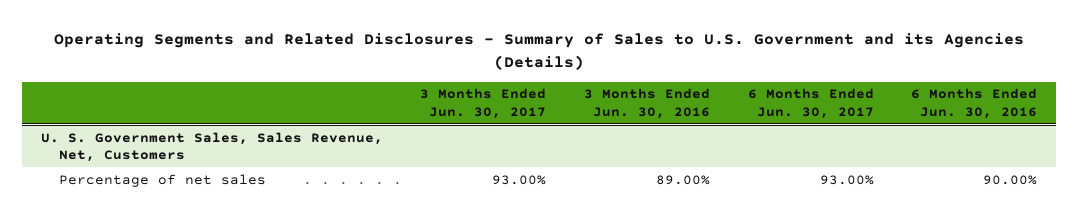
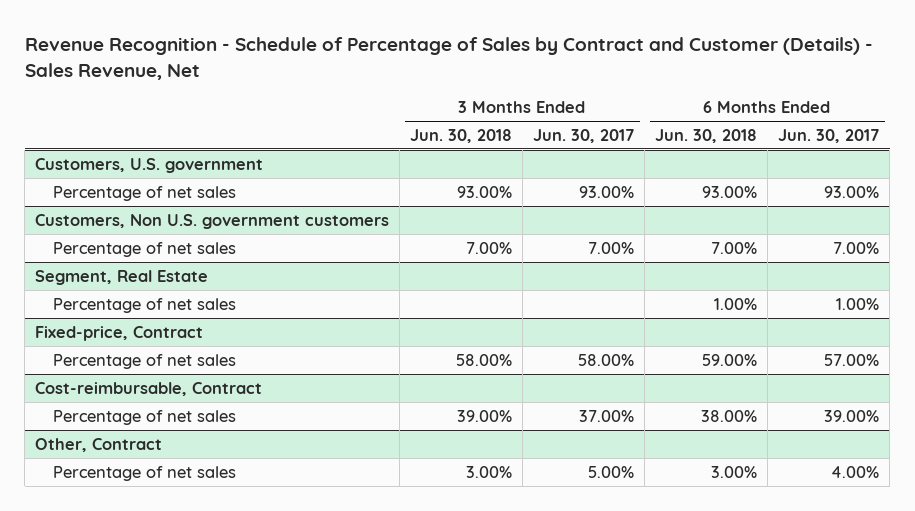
- Operating Segments and Related Disclosures - Summary of Sales to U.S. Government and its Agencies (Details)
+ Revenue Recognition - Schedule of Percentage of Sales by Contract and Customer (Details) - Sales Revenue, Net
- | 3 Months Ended Jun. 30, 2017 | 3 Months Ended Jun. 30, 2016 | 6 Months Ended Jun. 30, 2017 | 6 Months Ended Jun. 30, 2016
+ | 3 Months Ended Jun. 30, 2018 | 3 Months Ended Jun. 30, 2017 | 6 Months Ended Jun. 30, 2018 | 6 Months Ended Jun. 30, 2017
- U. S. Government Sales, Sales Revenue, Net, Customers
+ Customers, U.S. government
+ Customers, Non U.S. government customers
+ Percentage of net sales | 7.00% | 7.00% | 7.00% | 7.00%
+ Segment, Real Estate
+ Percentage of net sales | | | 1.00% | 1.00%
+ Fixed-price, Contract
+ Percentage of net sales | 58.00% | 58.00% | 59.00% | 57.00%
+ Cost-reimbursable, Contract
+ Percentage of net sales | 39.00% | 37.00% | 38.00% | 39.00%
+ Other, Contract
+ Percentage of net sales | 3.00% | 5.00% | 3.00% | 4.00%

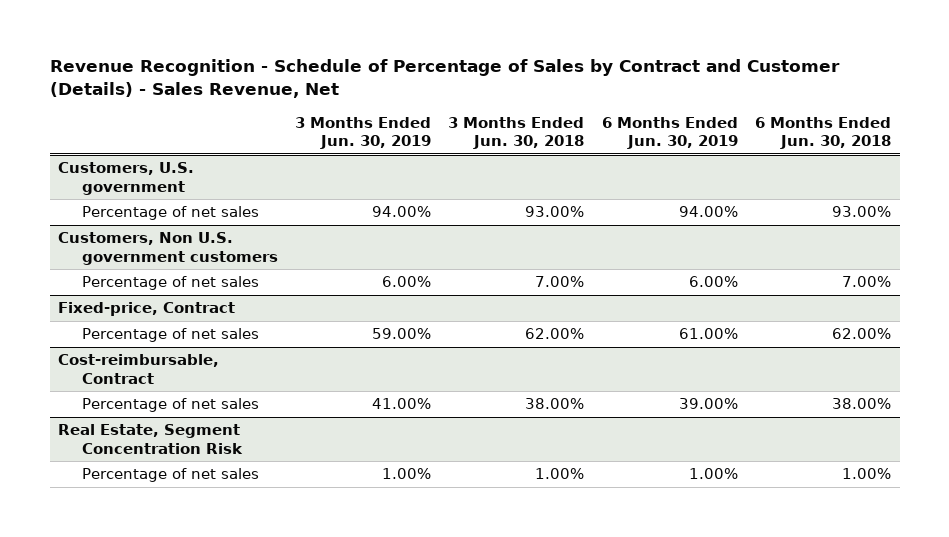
- | 3 Months Ended Jun. 30, 2018 | 3 Months Ended Jun. 30, 2017 | 6 Months Ended Jun. 30, 2018 | 6 Months Ended Jun. 30, 2017
+ | 3 Months Ended Jun. 30, 2019 | 3 Months Ended Jun. 30, 2018 | 6 Months Ended Jun. 30, 2019 | 6 Months Ended Jun. 30, 2018
- Segment, Real Estate
- Percentage of net sales | | | 1.00% | 1.00%
@ Fixed-price, Contract
- Percentage of net sales | 58.00% | 58.00% | 59.00% | 57.00%
+ Percentage of net sales | 59.00% | 62.00% | 61.00% | 62.00%
@ Cost-reimbursable, Contract
- Percentage of net sales | 39.00% | 37.00% | 38.00% | 39.00%
- Other, Contract
- Percentage of net sales | 3.00% | 5.00% | 3.00% | 4.00%
@ Cost-reimbursable, Contract
+ Percentage of net sales | 41.00% | 38.00% | 39.00% | 38.00%
+ Real Estate, Segment Concentration Risk
+ Percentage of net sales | 1.00% | 1.00% | 1.00% | 1.00%

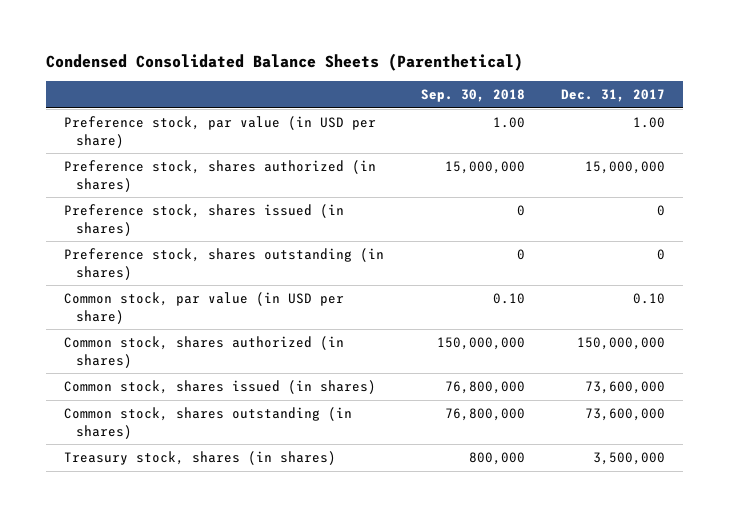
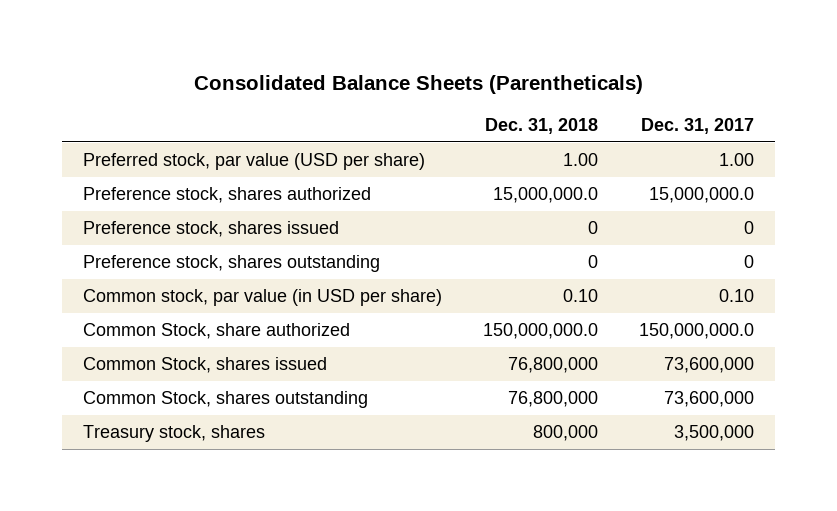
- Condensed Consolidated Balance Sheets (Parenthetical)
+ Consolidated Balance Sheets (Parentheticals)
- | Sep. 30, 2018 | Dec. 31, 2017
+ | Dec. 31, 2018 | Dec. 31, 2017
- Preference stock, par value (in USD per share) | 1.00 | 1.00
- Preference stock, shares authorized (in shares) | 15,000,000 | 15,000,000
- Preference stock, shares issued (in shares) | 0 | 0
- Preference stock, shares outstanding (in shares) | 0 | 0
+ Preferred stock, par value (USD per share) | 1.00 | 1.00
+ Preference stock, shares authorized | 15,000,000.0 | 15,000,000.0
+ Preference stock, shares issued | 0 | 0
+ Preference stock, shares outstanding | 0 | 0
- Common stock, shares authorized (in shares) | 150,000,000 | 150,000,000
- Common stock, shares issued (in shares) | 76,800,000 | 73,600,000
- Common stock, shares outstanding (in shares) | 76,800,000 | 73,600,000
- Treasury stock, shares (in shares) | 800,000 | 3,500,000
+ Common Stock, share authorized | 150,000,000.0 | 150,000,000.0
+ Common Stock, shares issued | 76,800,000 | 73,600,000
+ Common Stock, shares outstanding | 76,800,000 | 73,600,000
+ Treasury stock, shares | 800,000 | 3,500,000

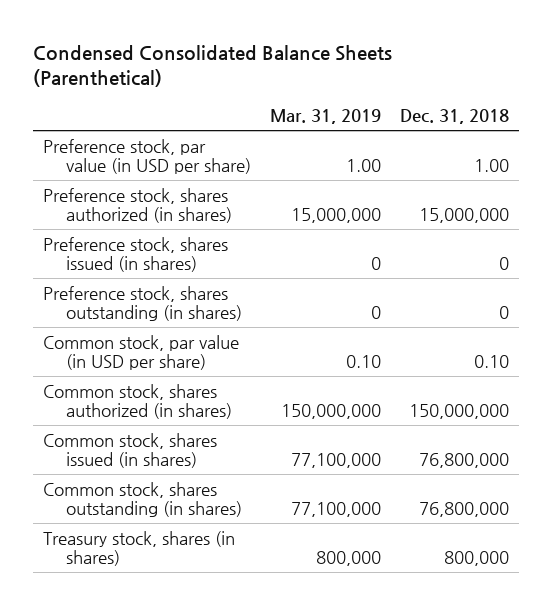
- Consolidated Balance Sheets (Parentheticals)
+ Condensed Consolidated Balance Sheets (Parenthetical)
- | Dec. 31, 2018 | Dec. 31, 2017
+ | Mar. 31, 2019 | Dec. 31, 2018
- Preferred stock, par value (USD per share) | 1.00 | 1.00
- Preference stock, shares authorized | 15,000,000.0 | 15,000,000.0
- Preference stock, shares issued | 0 | 0
- Preference stock, shares outstanding | 0 | 0
+ Preference stock, par value (in USD per share) | 1.00 | 1.00
+ Preference stock, shares authorized (in shares) | 15,000,000 | 15,000,000
+ Preference stock, shares issued (in shares) | 0 | 0
+ Preference stock, shares outstanding (in shares) | 0 | 0
- Common Stock, share authorized | 150,000,000.0 | 150,000,000.0
- Common Stock, shares issued | 76,800,000 | 73,600,000
- Common Stock, shares outstanding | 76,800,000 | 73,600,000
- Treasury stock, shares | 800,000 | 3,500,000
+ Common stock, shares authorized (in shares) | 150,000,000 | 150,000,000
+ Common stock, shares issued (in shares) | 77,100,000 | 76,800,000
+ Common stock, shares outstanding (in shares) | 77,100,000 | 76,800,000
+ Treasury stock, shares (in shares) | 800,000 | 800,000

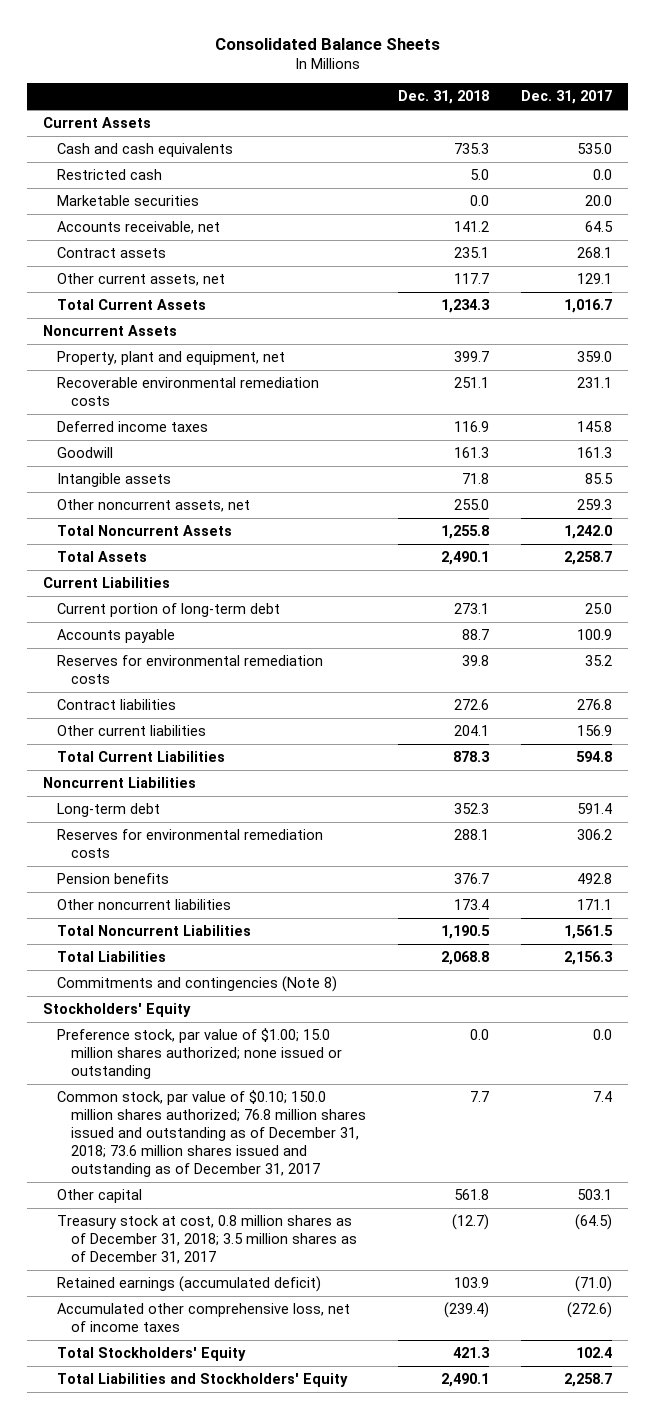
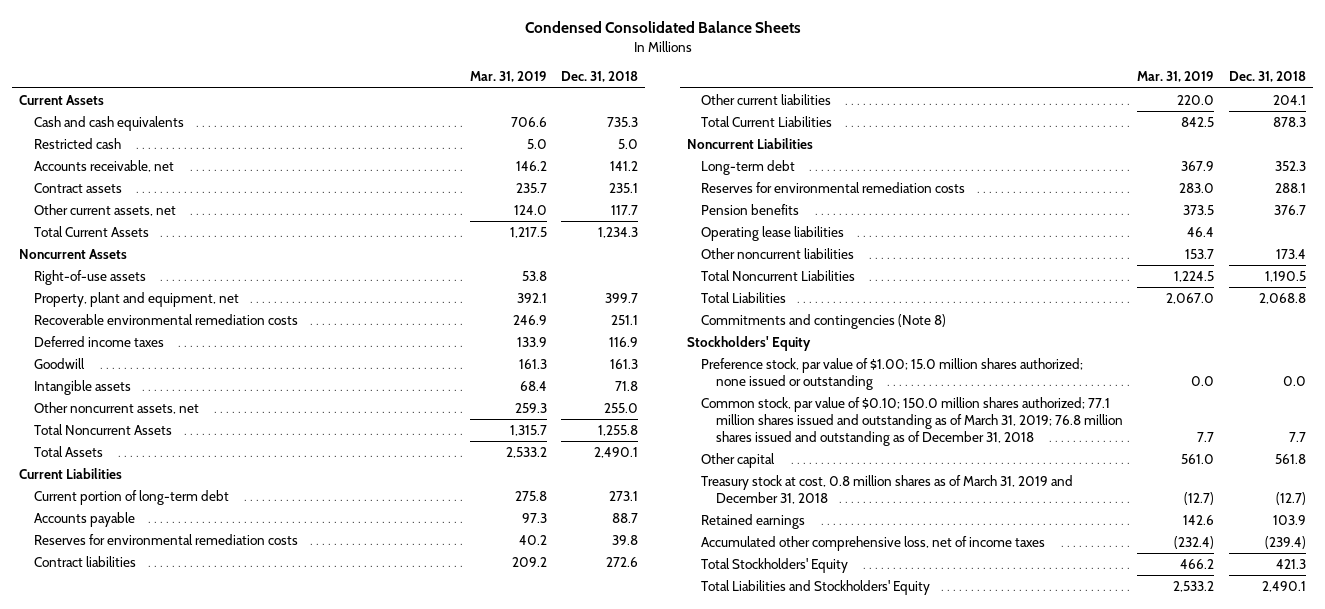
- Consolidated Balance Sheets
+ Condensed Consolidated Balance Sheets
- | Dec. 31, 2018 | Dec. 31, 2017
+ | Mar. 31, 2019 | Dec. 31, 2018
- Marketable securities | 0.0 | 20.0
+ Right-of-use assets | 53.8 |
+ Operating lease liabilities | 46.4 |
- Common stock, par value of $0.10; 150.0 million shares authorized; 76.8 million shares issued and outstanding as of December 31, 2018; 73.6 million shares issued and outstanding as of December 31, 2017 | 7.7 | 7.4
+ Common stock, par value of $0.10; 150.0 million shares authorized; 77.1 million shares issued and outstanding as of March 31, 2019; 76.8 million shares issued and outstanding as of December 31, 2018 | 7.7 | 7.7
- Treasury stock at cost, 0.8 million shares as of December 31, 2018; 3.5 million shares as of December 31, 2017 | (12.7) | (64.5)
- Retained earnings (accumulated deficit) | 103.9 | (71.0)
+ Treasury stock at cost, 0.8 million shares as of March 31, 2019 and December 31, 2018 | (12.7) | (12.7)
+ Retained earnings | 142.6 | 103.9

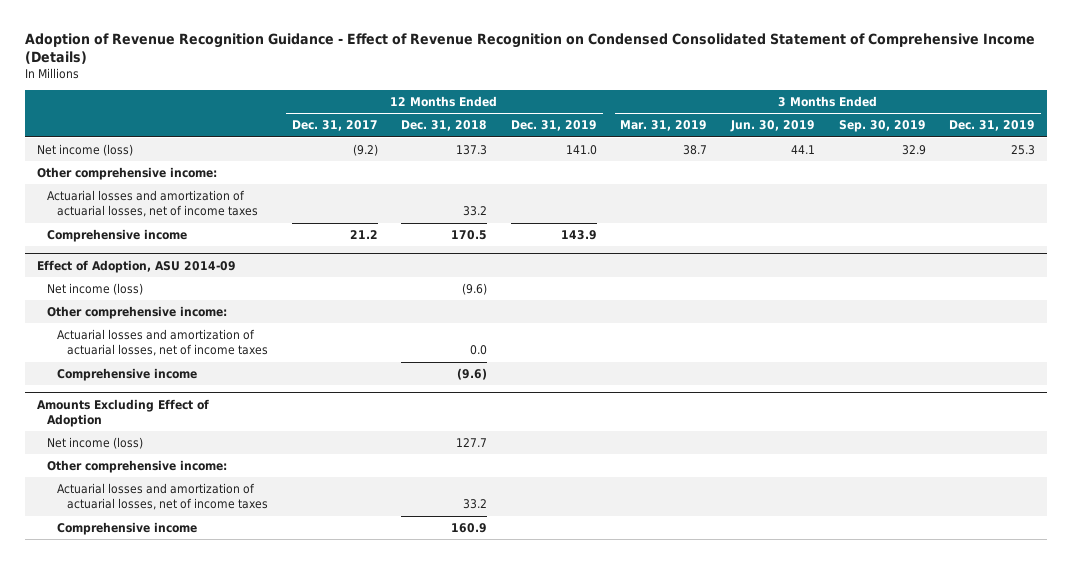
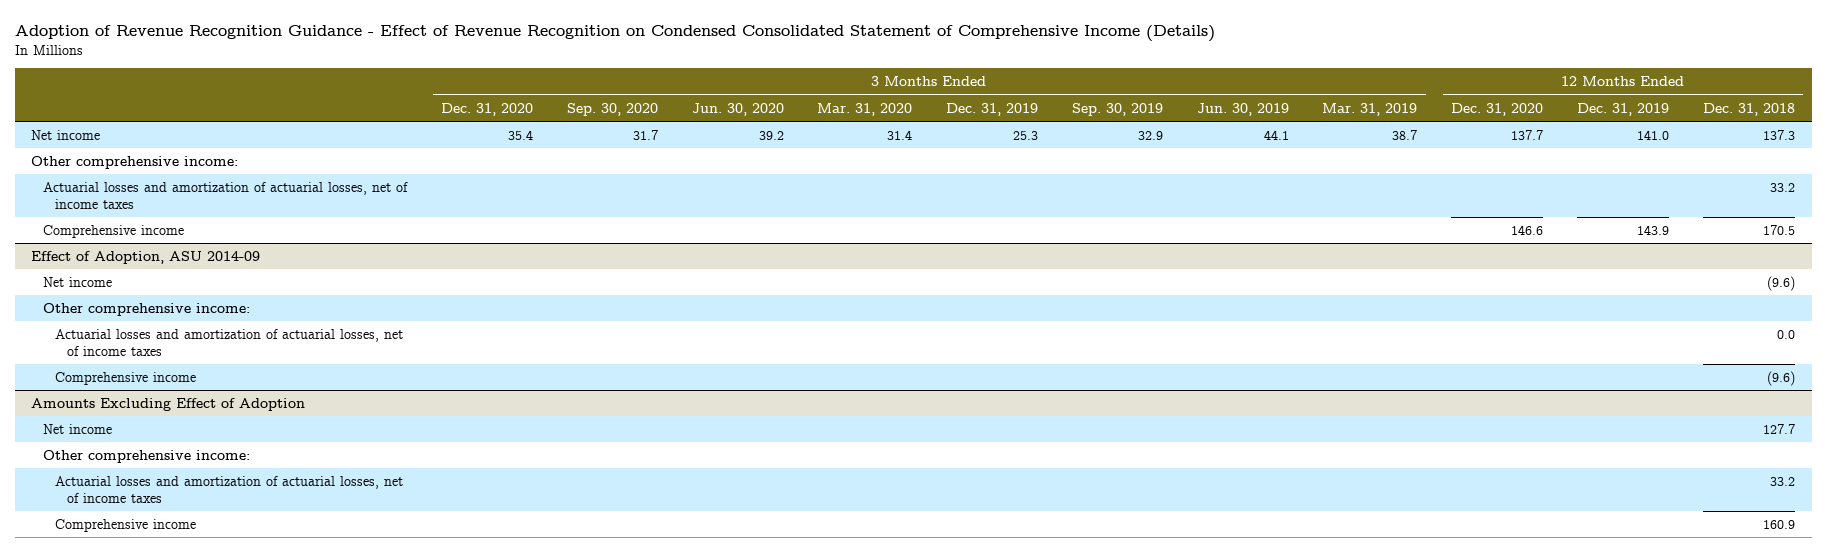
- | 12 Months Ended Dec. 31, 2017 | 12 Months Ended Dec. 31, 2018 | 12 Months Ended Dec. 31, 2019 | 3 Months Ended Mar. 31, 2019 | 3 Months Ended Jun. 30, 2019 | 3 Months Ended Sep. 30, 2019 | 3 Months Ended Dec. 31, 2019
+ | 3 Months Ended Dec. 31, 2020 | 3 Months Ended Sep. 30, 2020 | 3 Months Ended Jun. 30, 2020 | 3 Months Ended Mar. 31, 2020 | 3 Months Ended Dec. 31, 2019 | 3 Months Ended Sep. 30, 2019 | 3 Months Ended Jun. 30, 2019 | 3 Months Ended Mar. 31, 2019 | 12 Months Ended Dec. 31, 2020 | 12 Months Ended Dec. 31, 2019 | 12 Months Ended Dec. 31, 2018
- Net income (loss) | (9.2) | 137.3 | 141.0 | 38.7 | 44.1 | 32.9 | 25.3
+ Net income | 35.4 | 31.7 | 39.2 | 31.4 | 25.3 | 32.9 | 44.1 | 38.7 | 137.7 | 141.0 | 137.3
@ Effect of Adoption, ASU 2014-09
- Net income (loss) | | (9.6) | | | | |
+ Net income | | | | | | | | | | | (9.6)
@ Amounts Excluding Effect of Adoption
- Net income (loss) | | 127.7 | | | | |
+ Net income | | | | | | | | | | | 127.7

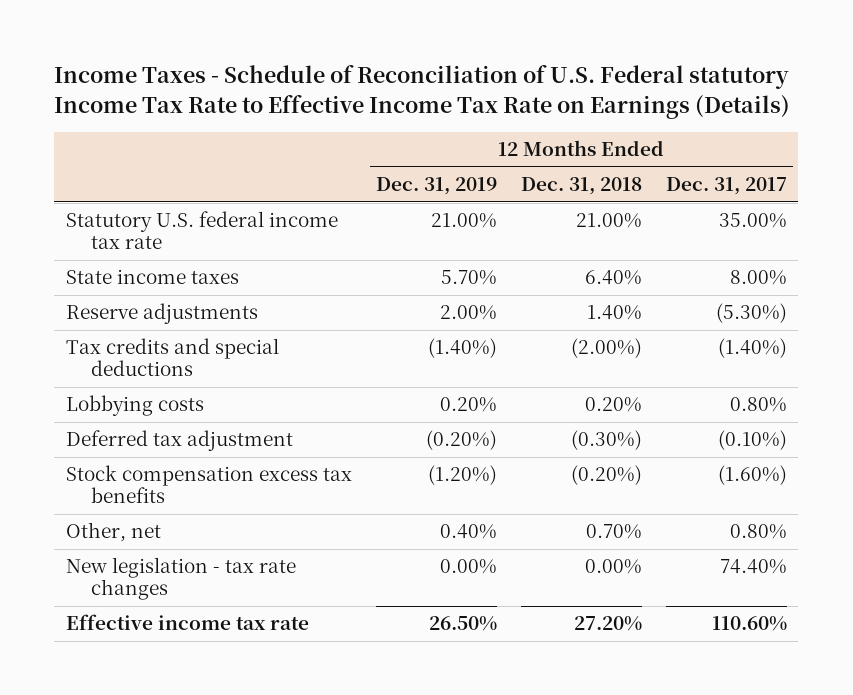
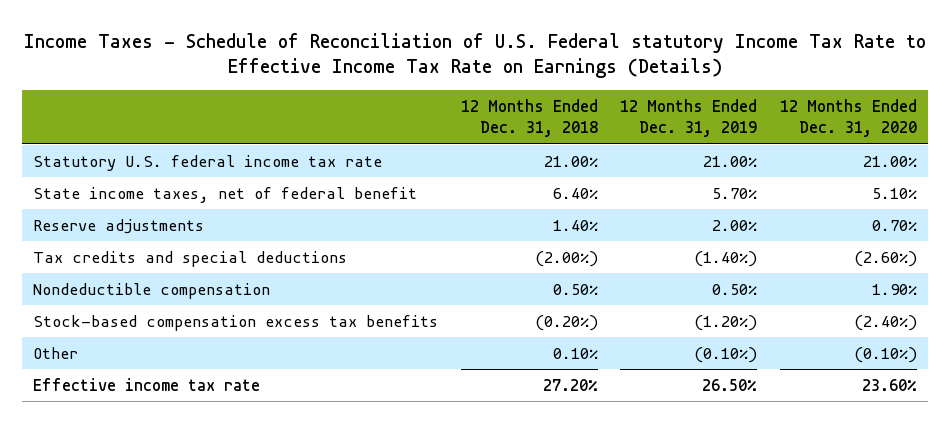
- | 12 Months Ended Dec. 31, 2019 | 12 Months Ended Dec. 31, 2018 | 12 Months Ended Dec. 31, 2017
+ | 12 Months Ended Dec. 31, 2018 | 12 Months Ended Dec. 31, 2019 | 12 Months Ended Dec. 31, 2020
- State income taxes | 5.70% | 6.40% | 8.00%
+ State income taxes, net of federal benefit | 6.40% | 5.70% | 5.10%
- Lobbying costs | 0.20% | 0.20% | 0.80%
- Deferred tax adjustment | (0.20%) | (0.30%) | (0.10%)
- Stock compensation excess tax benefits | (1.20%) | (0.20%) | (1.60%)
- Other, net | 0.40% | 0.70% | 0.80%
- New legislation - tax rate changes | 0.00% | 0.00% | 74.40%
+ Nondeductible compensation | 0.50% | 0.50% | 1.90%
+ Stock-based compensation excess tax benefits | (0.20%) | (1.20%) | (2.40%)
+ Other | 0.10% | (0.10%) | (0.10%)

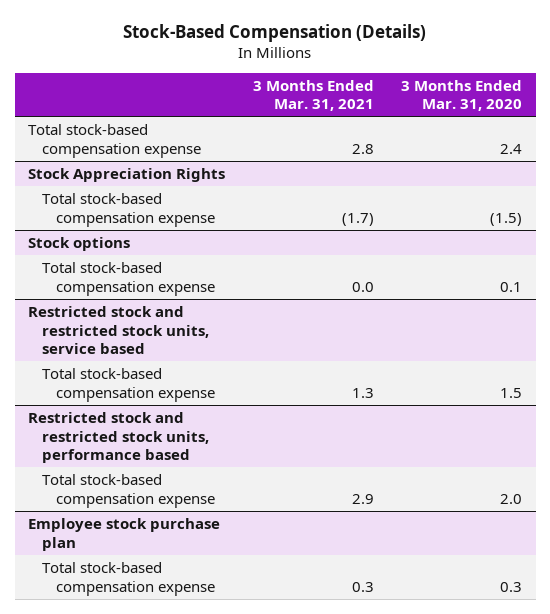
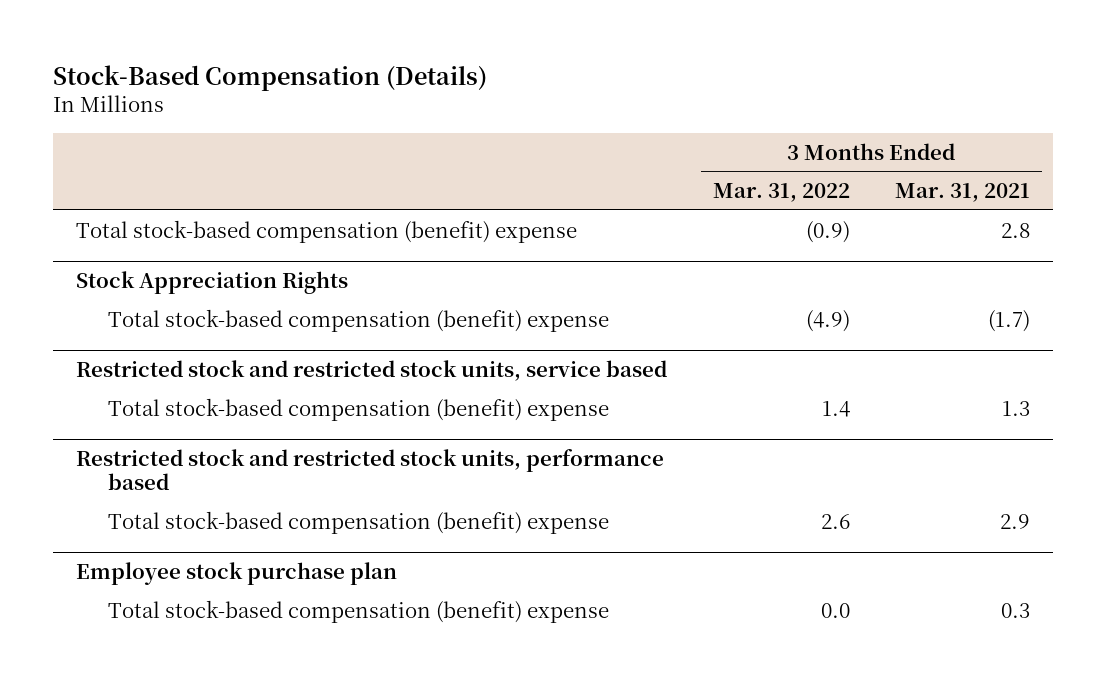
- | 3 Months Ended Mar. 31, 2021 | 3 Months Ended Mar. 31, 2020
+ | 3 Months Ended Mar. 31, 2022 | 3 Months Ended Mar. 31, 2021
- Total stock-based compensation expense | 2.8 | 2.4
+ Total stock-based compensation (benefit) expense | (0.9) | 2.8
@ Stock Appreciation Rights
- Total stock-based compensation expense | (1.7) | (1.5)
- Stock options
- Total stock-based compensation expense | 0.0 | 0.1
@ Stock Appreciation Rights
+ Total stock-based compensation (benefit) expense | (4.9) | (1.7)
@ Restricted stock and restricted stock units, service based
- Total stock-based compensation expense | 1.3 | 1.5
+ Total stock-based compensation (benefit) expense | 1.4 | 1.3
@ Restricted stock and restricted stock units, performance based
- Total stock-based compensation expense | 2.9 | 2.0
+ Total stock-based compensation (benefit) expense | 2.6 | 2.9
@ Employee stock purchase plan
- Total stock-based compensation expense | 0.3 | 0.3
+ Total stock-based compensation (benefit) expense | 0.0 | 0.3

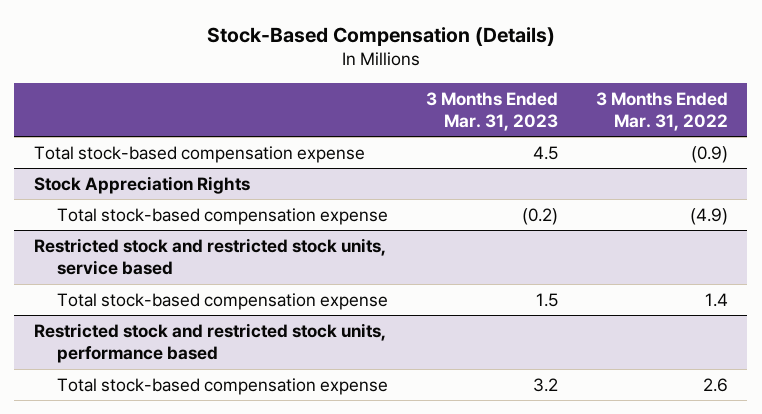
- | 3 Months Ended Mar. 31, 2022 | 3 Months Ended Mar. 31, 2021
+ | 3 Months Ended Mar. 31, 2023 | 3 Months Ended Mar. 31, 2022
- Total stock-based compensation (benefit) expense | (0.9) | 2.8
+ Total stock-based compensation expense | 4.5 | (0.9)
@ Stock Appreciation Rights
- Total stock-based compensation (benefit) expense | (4.9) | (1.7)
+ Total stock-based compensation expense | (0.2) | (4.9)
@ Restricted stock and restricted stock units, service based
- Total stock-based compensation (benefit) expense | 1.4 | 1.3
+ Total stock-based compensation expense | 1.5 | 1.4
@ Restricted stock and restricted stock units, performance based
- Total stock-based compensation (benefit) expense | 2.6 | 2.9
- Employee stock purchase plan
- Total stock-based compensation (benefit) expense | 0.0 | 0.3
@ Restricted stock and restricted stock units, performance based
+ Total stock-based compensation expense | 3.2 | 2.6

